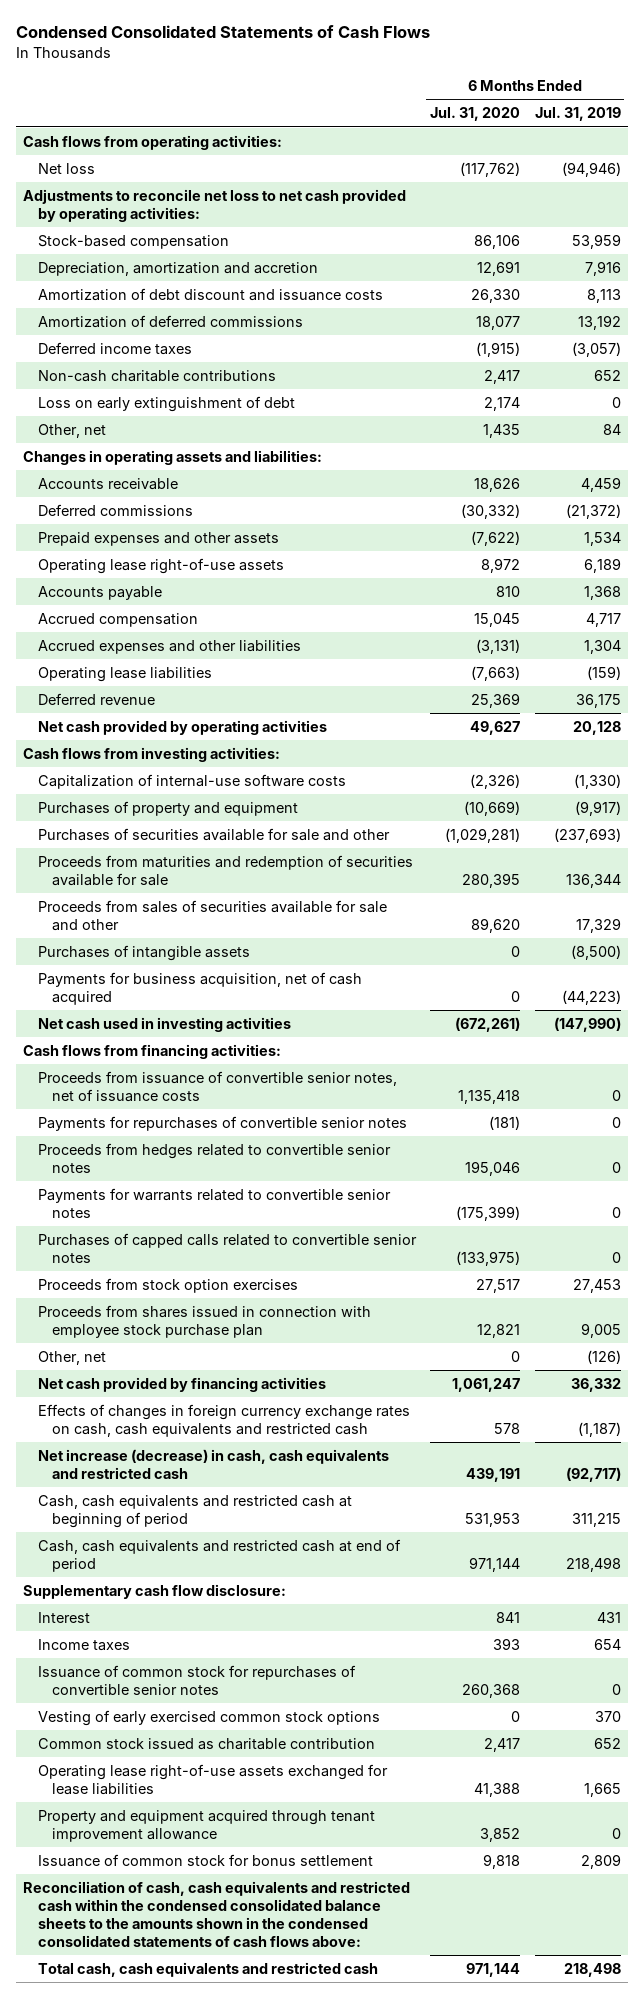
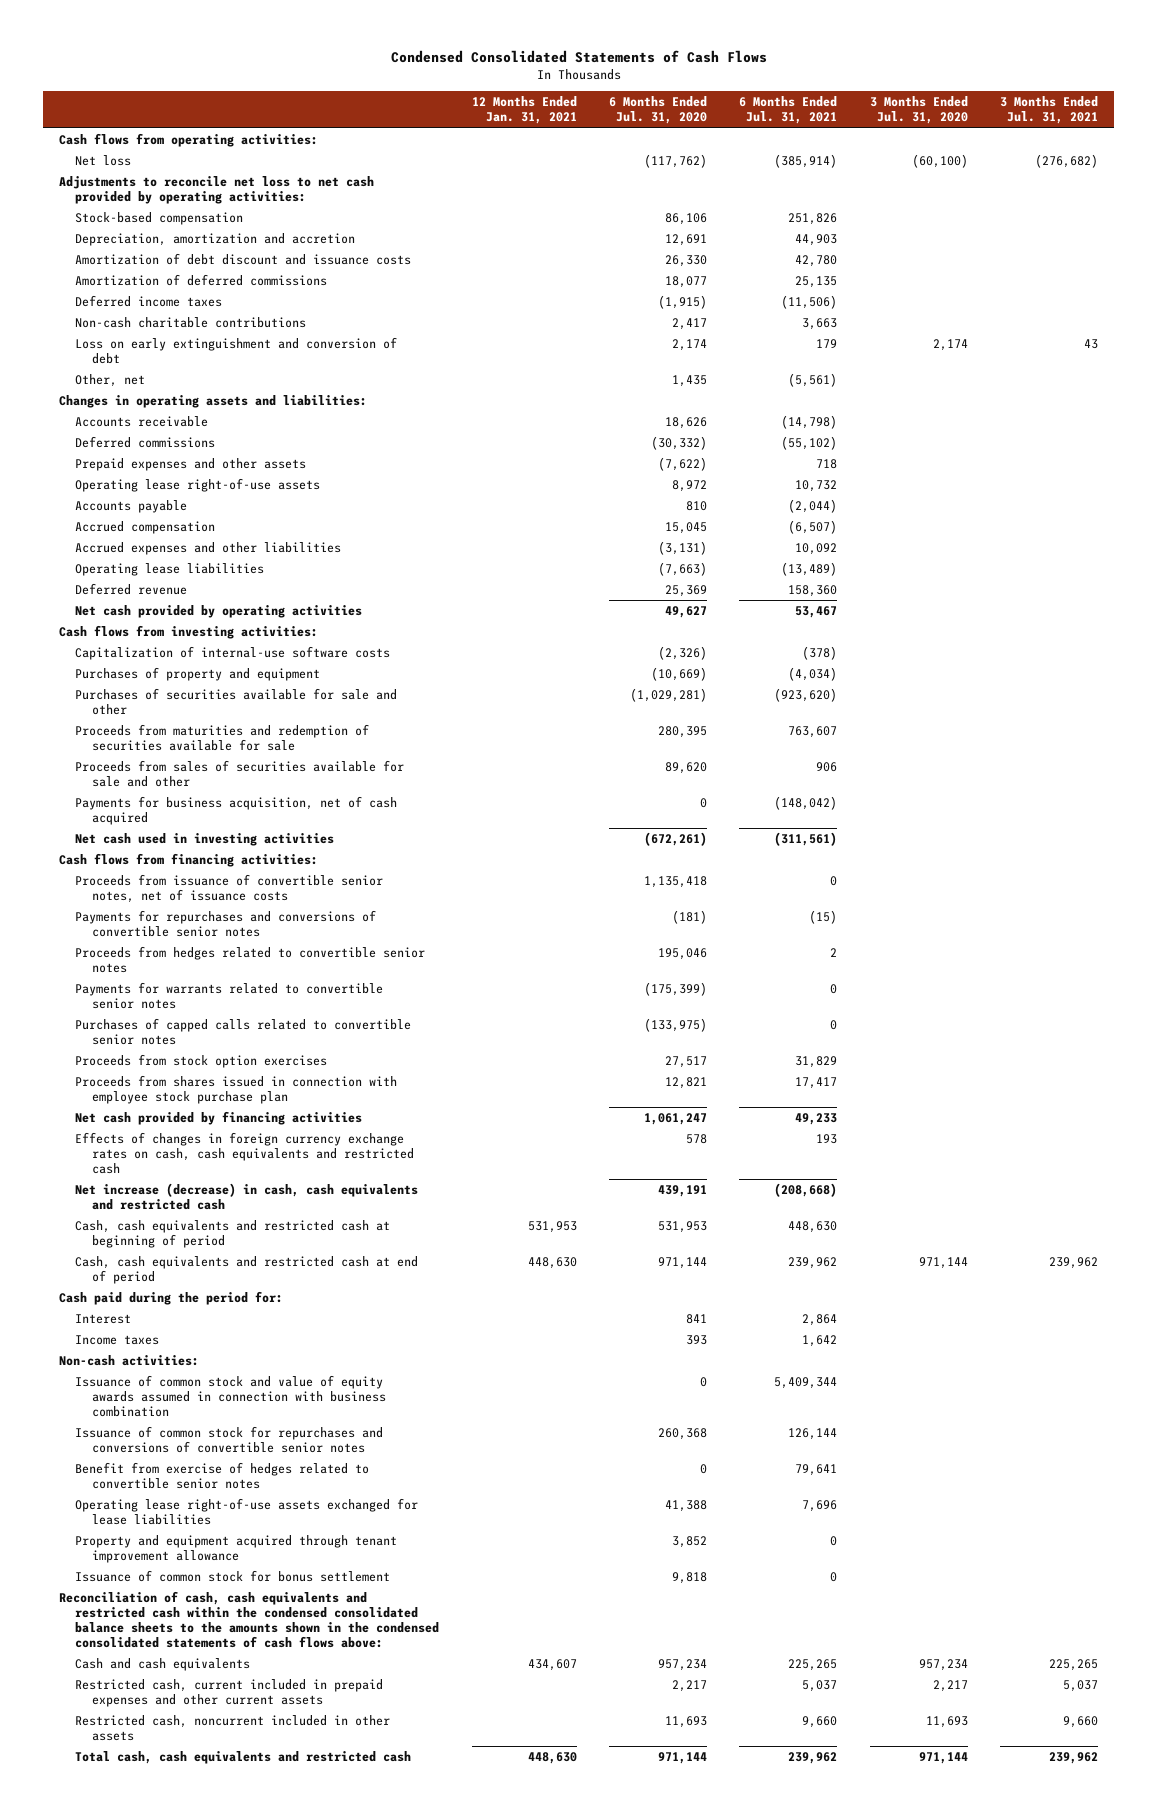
- | 6 Months Ended Jul. 31, 2020 | 6 Months Ended Jul. 31, 2019
+ | 12 Months Ended Jan. 31, 2021 | 6 Months Ended Jul. 31, 2020 | 6 Months Ended Jul. 31, 2021 | 3 Months Ended Jul. 31, 2020 | 3 Months Ended Jul. 31, 2021
- Loss on early extinguishment of debt | 2,174 | 0
+ Loss on early extinguishment and conversion of debt | | 2,174 | 179 | 2,174 | 43
- Purchases of intangible assets | 0 | (8,500)
- Payments for repurchases of convertible senior notes | (181) | 0
+ Payments for repurchases and conversions of convertible senior notes | | (181) | (15) | |
- Other, net | 0 | (126)
- Supplementary cash flow disclosure:
+ Cash paid during the period for:
- Issuance of common stock for repurchases of convertible senior notes | 260,368 | 0
- Vesting of early exercised common stock options | 0 | 370
- Common stock issued as charitable contribution | 2,417 | 652
+ Non-cash activities:
+ Issuance of common stock and value of equity awards assumed in connection with business combination | | 0 | 5,409,344 | |
+ Issuance of common stock for repurchases and conversions of convertible senior notes | | 260,368 | 126,144 | |
+ Benefit from exercise of hedges related to convertible senior notes | | 0 | 79,641 | |
+ Cash and cash equivalents | 434,607 | 957,234 | 225,265 | 957,234 | 225,265
+ Restricted cash, current included in prepaid expenses and other current assets | | 2,217 | 5,037 | 2,217 | 5,037
+ Restricted cash, noncurrent included in other assets | | 11,693 | 9,660 | 11,693 | 9,660

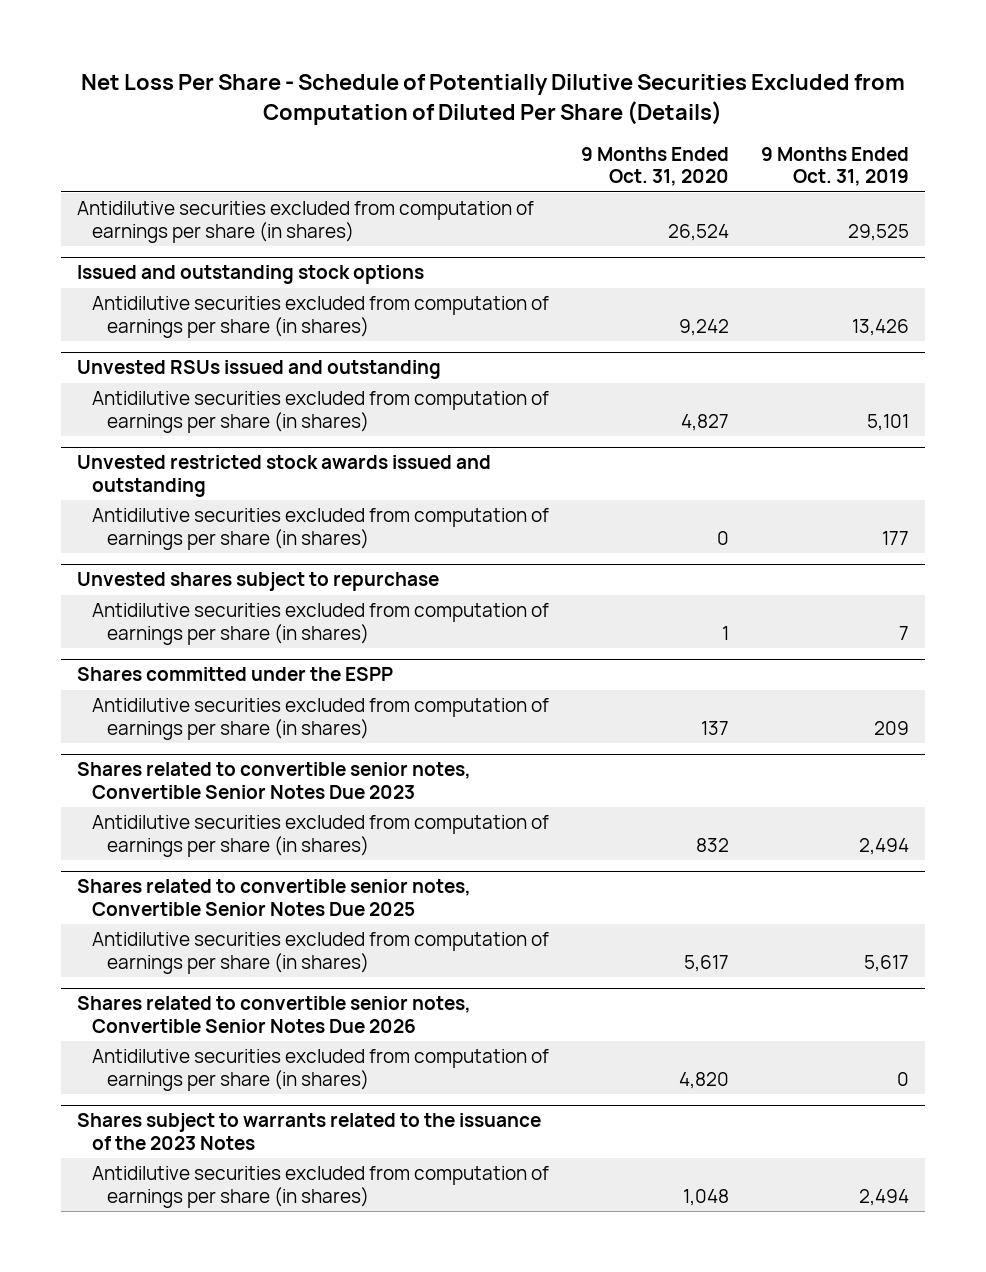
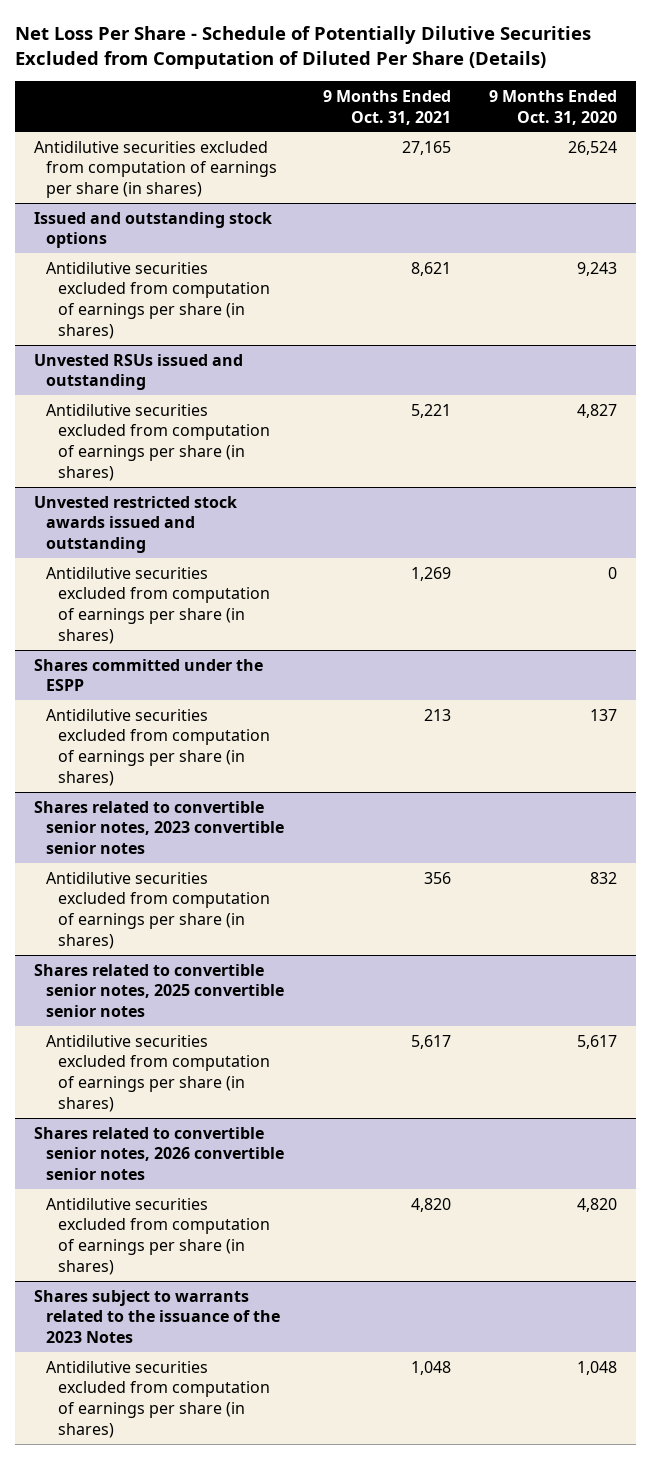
- | 9 Months Ended Oct. 31, 2020 | 9 Months Ended Oct. 31, 2019
+ | 9 Months Ended Oct. 31, 2021 | 9 Months Ended Oct. 31, 2020
@ Issued and outstanding stock options
- Antidilutive securities excluded from computation of earnings per share (in shares) | 9,242 | 13,426
+ Antidilutive securities excluded from computation of earnings per share (in shares) | 8,621 | 9,243
- Unvested shares subject to repurchase
- Antidilutive securities excluded from computation of earnings per share (in shares) | 1 | 7
- Shares related to convertible senior notes, Convertible Senior Notes Due 2023
+ Shares related to convertible senior notes, 2023 convertible senior notes
- Shares related to convertible senior notes, Convertible Senior Notes Due 2025
+ Shares related to convertible senior notes, 2025 convertible senior notes
- Shares related to convertible senior notes, Convertible Senior Notes Due 2026
+ Shares related to convertible senior notes, 2026 convertible senior notes

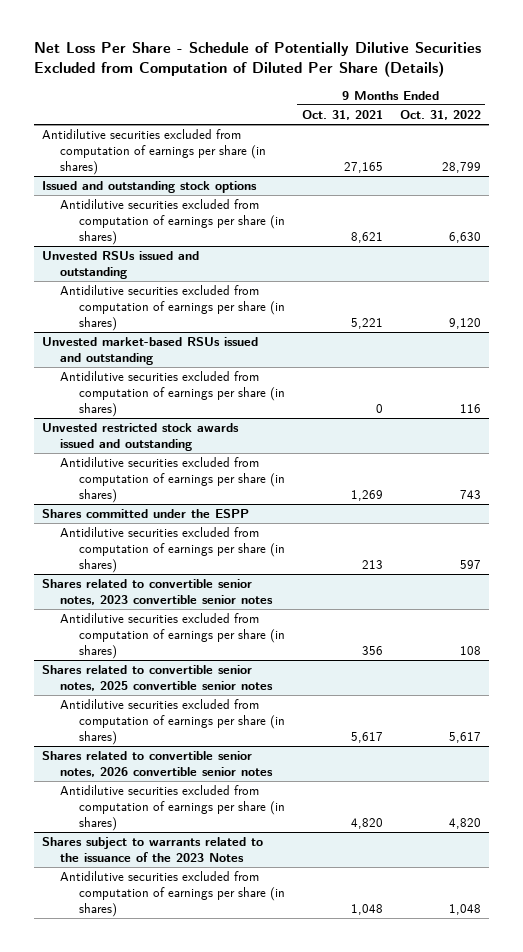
- | 9 Months Ended Oct. 31, 2021 | 9 Months Ended Oct. 31, 2020
+ | 9 Months Ended Oct. 31, 2021 | 9 Months Ended Oct. 31, 2022
+ Unvested market-based RSUs issued and outstanding
+ Antidilutive securities excluded from computation of earnings per share (in shares) | 0 | 116

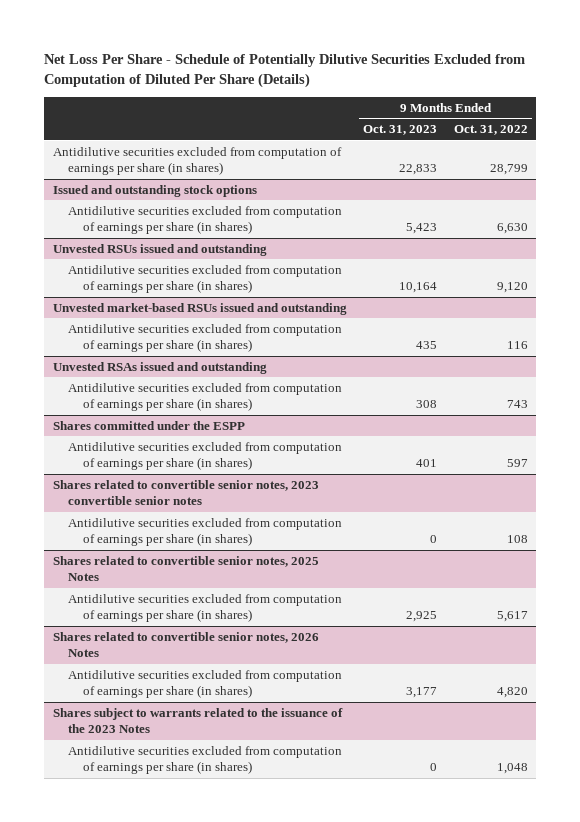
- | 9 Months Ended Oct. 31, 2021 | 9 Months Ended Oct. 31, 2022
+ | 9 Months Ended Oct. 31, 2023 | 9 Months Ended Oct. 31, 2022
- Unvested restricted stock awards issued and outstanding
+ Unvested RSAs issued and outstanding
- Shares related to convertible senior notes, 2025 convertible senior notes
+ Shares related to convertible senior notes, 2025 Notes
- Shares related to convertible senior notes, 2026 convertible senior notes
+ Shares related to convertible senior notes, 2026 Notes

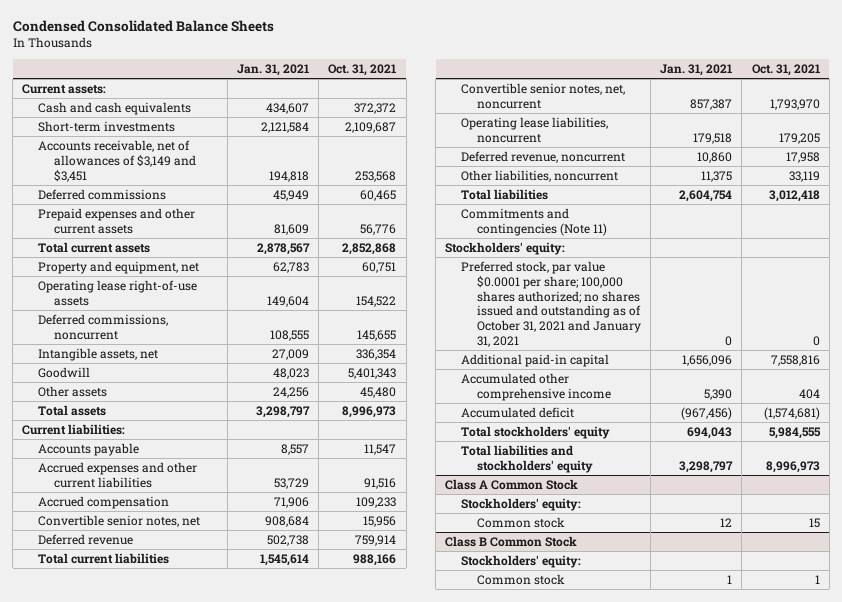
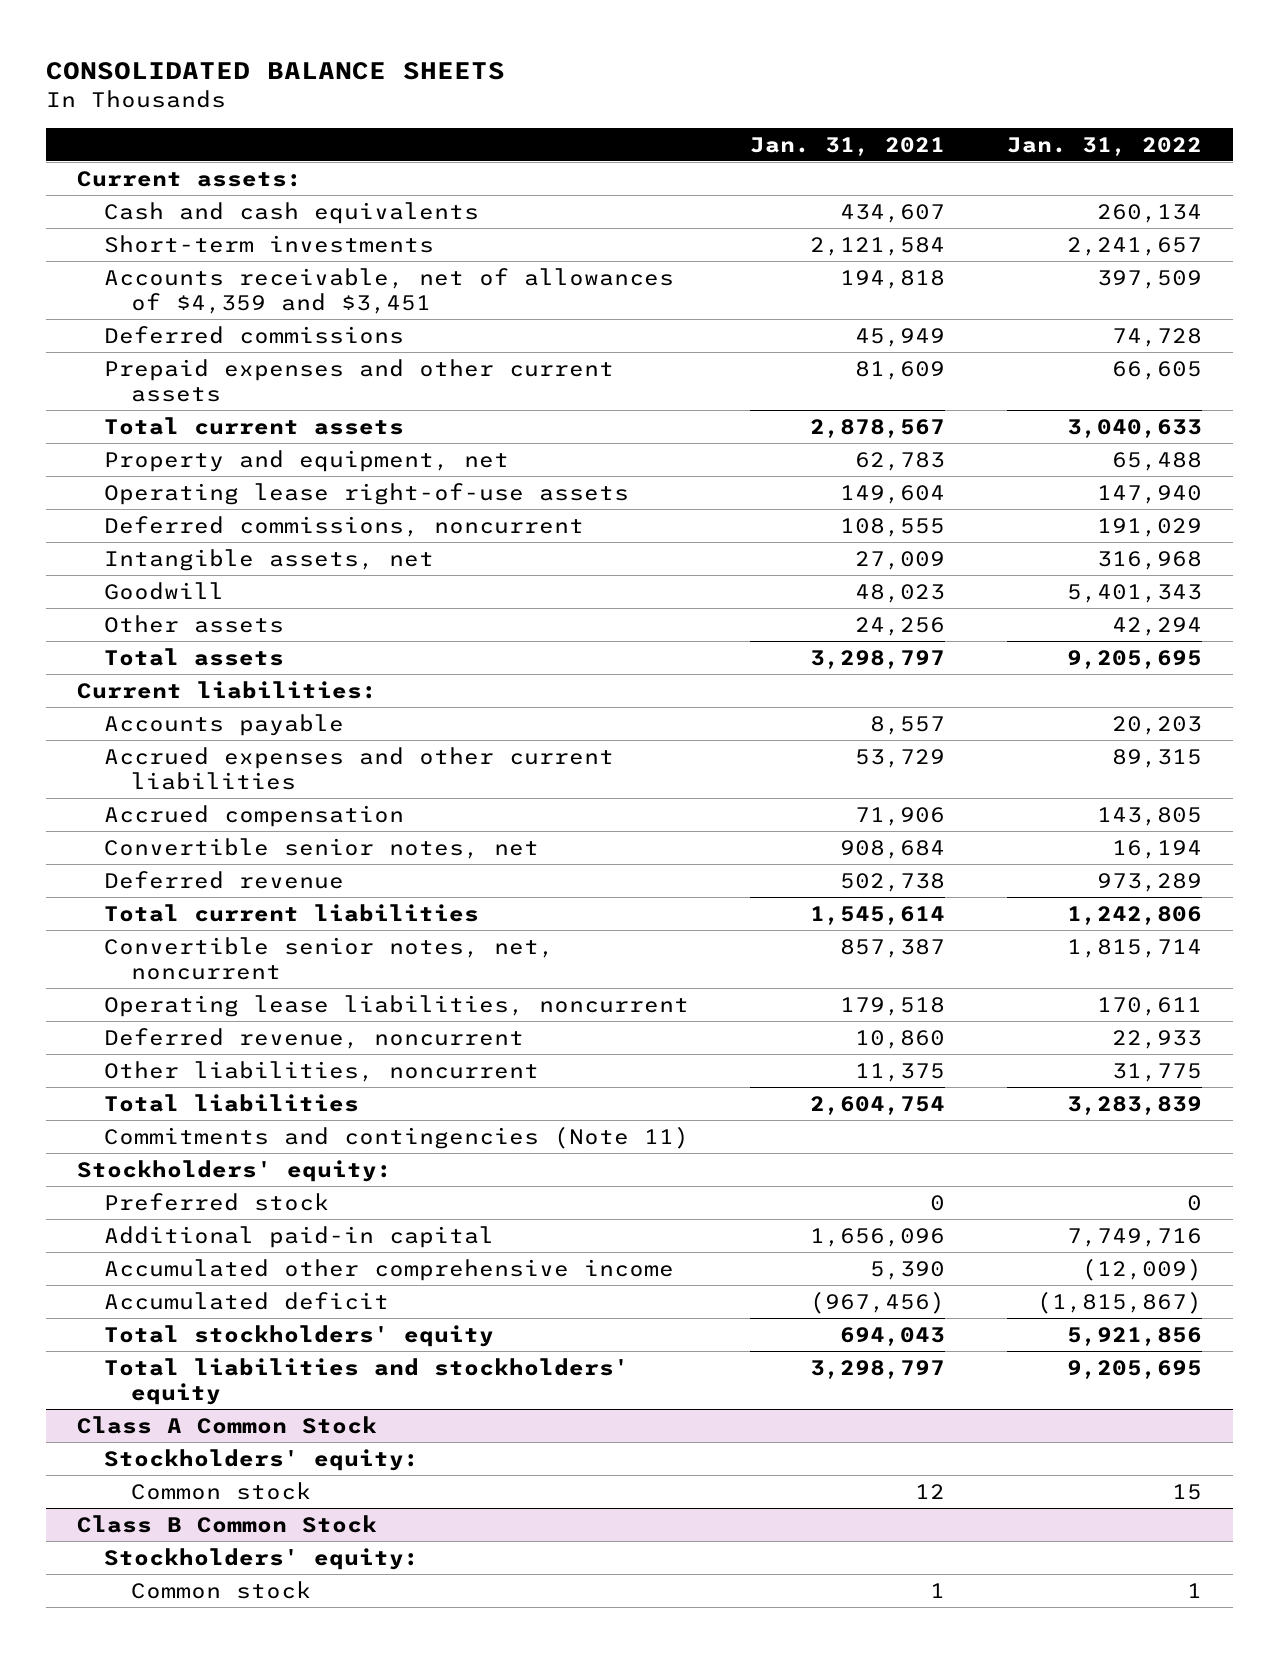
- Condensed Consolidated Balance Sheets
+ CONSOLIDATED BALANCE SHEETS
- | Jan. 31, 2021 | Oct. 31, 2021
+ | Jan. 31, 2021 | Jan. 31, 2022
- Accounts receivable, net of allowances of $3,149 and $3,451 | 194,818 | 253,568
+ Accounts receivable, net of allowances of $4,359 and $3,451 | 194,818 | 397,509
- Preferred stock, par value $0.0001 per share; 100,000 shares authorized; no shares issued and outstanding as of October 31, 2021 and January 31, 2021 | 0 | 0
+ Preferred stock | 0 | 0

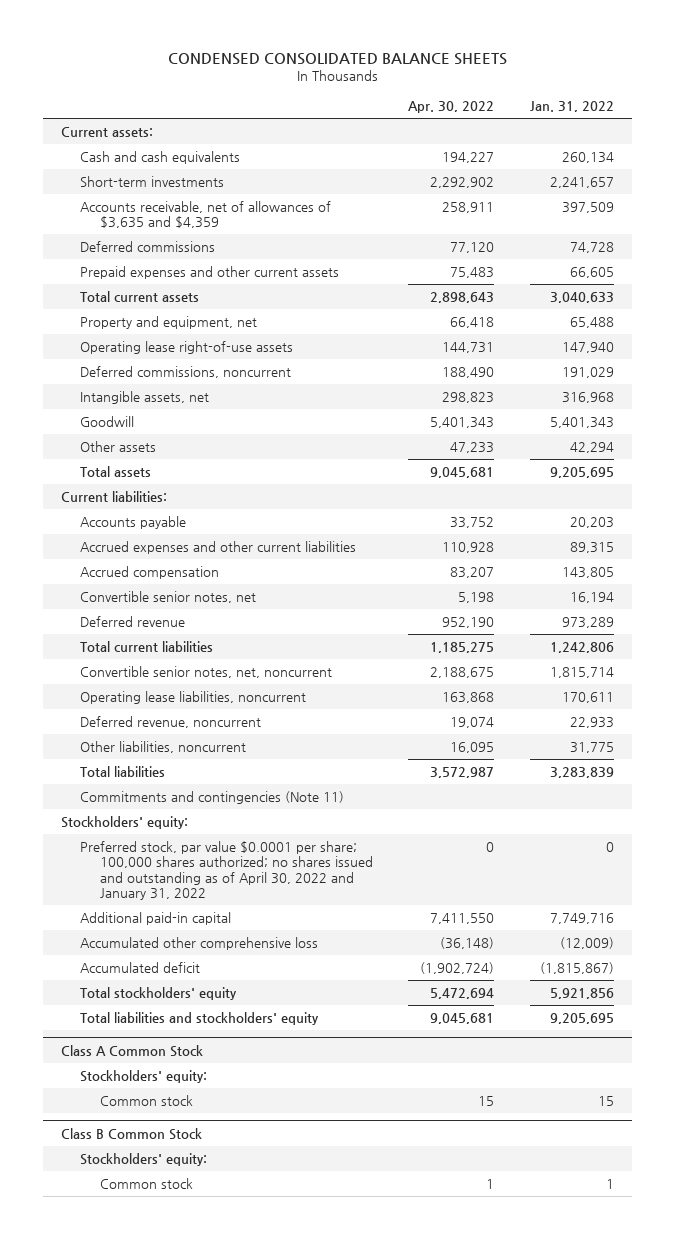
- CONSOLIDATED BALANCE SHEETS
+ CONDENSED CONSOLIDATED BALANCE SHEETS
- | Jan. 31, 2021 | Jan. 31, 2022
+ | Apr. 30, 2022 | Jan. 31, 2022
- Accounts receivable, net of allowances of $4,359 and $3,451 | 194,818 | 397,509
+ Accounts receivable, net of allowances of $3,635 and $4,359 | 258,911 | 397,509
- Preferred stock | 0 | 0
+ Preferred stock, par value $0.0001 per share; 100,000 shares authorized; no shares issued and outstanding as of April 30, 2022 and January 31, 2022 | 0 | 0
- Accumulated other comprehensive income | 5,390 | (12,009)
+ Accumulated other comprehensive loss | (36,148) | (12,009)

